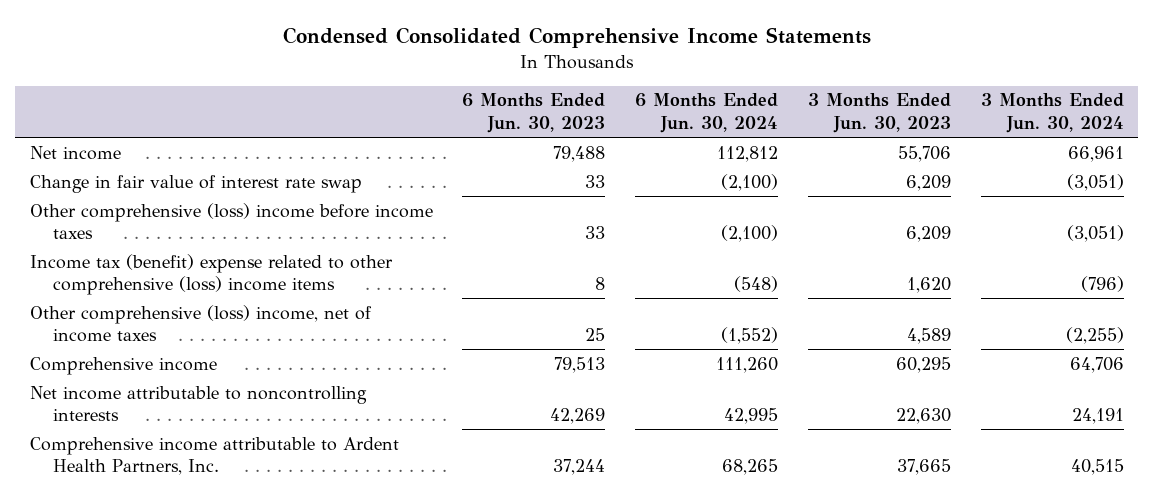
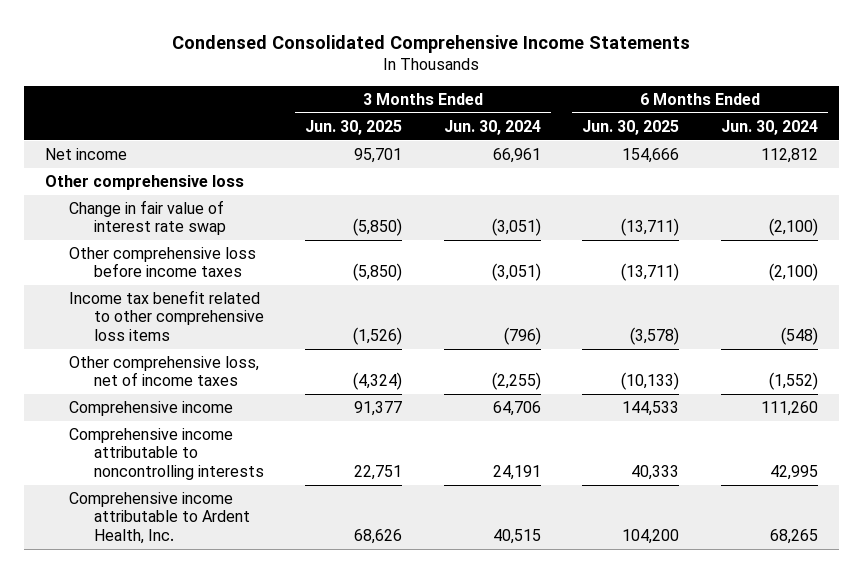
- | 6 Months Ended Jun. 30, 2023 | 6 Months Ended Jun. 30, 2024 | 3 Months Ended Jun. 30, 2023 | 3 Months Ended Jun. 30, 2024
+ | 3 Months Ended Jun. 30, 2025 | 3 Months Ended Jun. 30, 2024 | 6 Months Ended Jun. 30, 2025 | 6 Months Ended Jun. 30, 2024
+ Other comprehensive loss
- Other comprehensive (loss) income before income taxes | 33 | (2,100) | 6,209 | (3,051)
- Income tax (benefit) expense related to other comprehensive (loss) income items | 8 | (548) | 1,620 | (796)
- Other comprehensive (loss) income, net of income taxes | 25 | (1,552) | 4,589 | (2,255)
+ Other comprehensive loss before income taxes | (5,850) | (3,051) | (13,711) | (2,100)
+ Income tax benefit related to other comprehensive loss items | (1,526) | (796) | (3,578) | (548)
+ Other comprehensive loss, net of income taxes | (4,324) | (2,255) | (10,133) | (1,552)
- Net income attributable to noncontrolling interests | 42,269 | 42,995 | 22,630 | 24,191
- Comprehensive income attributable to Ardent Health Partners, Inc. | 37,244 | 68,265 | 37,665 | 40,515
+ Comprehensive income attributable to noncontrolling interests | 22,751 | 24,191 | 40,333 | 42,995
+ Comprehensive income attributable to Ardent Health, Inc. | 68,626 | 40,515 | 104,200 | 68,265

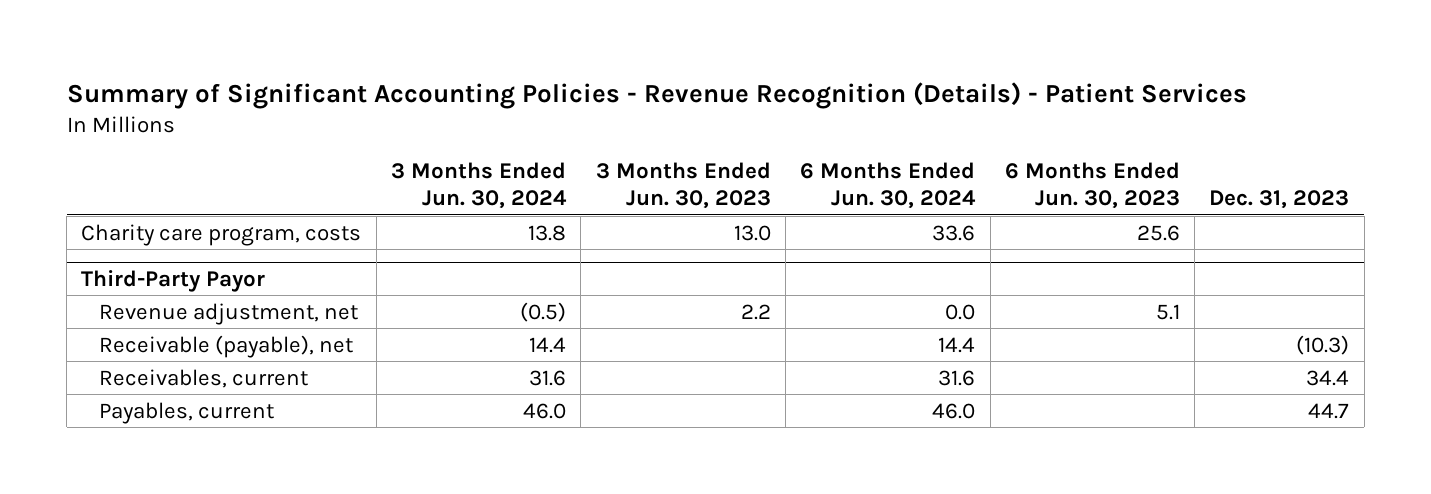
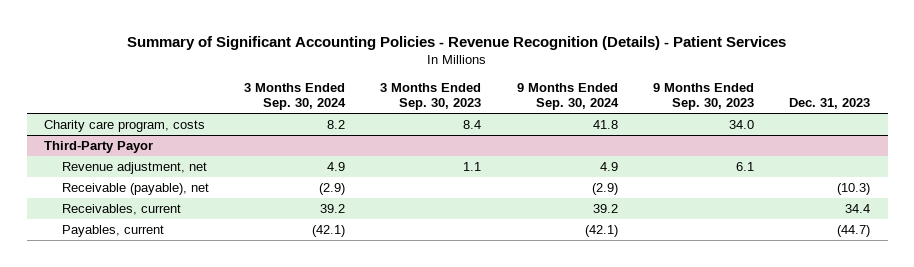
- | 3 Months Ended Jun. 30, 2024 | 3 Months Ended Jun. 30, 2023 | 6 Months Ended Jun. 30, 2024 | 6 Months Ended Jun. 30, 2023 | Dec. 31, 2023
+ | 3 Months Ended Sep. 30, 2024 | 3 Months Ended Sep. 30, 2023 | 9 Months Ended Sep. 30, 2024 | 9 Months Ended Sep. 30, 2023 | Dec. 31, 2023
@ Third-Party Payor
- Payables, current | 46.0 | | 46.0 | | 44.7
+ Payables, current | (42.1) | | (42.1) | | (44.7)

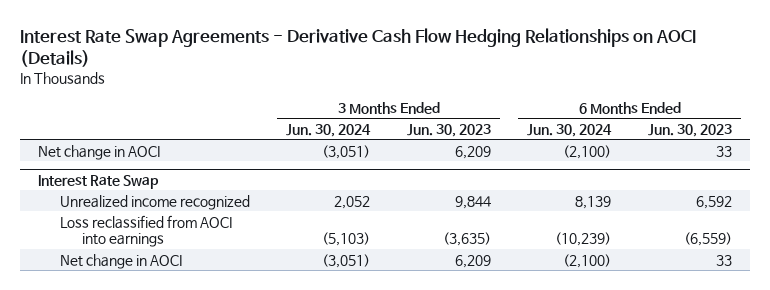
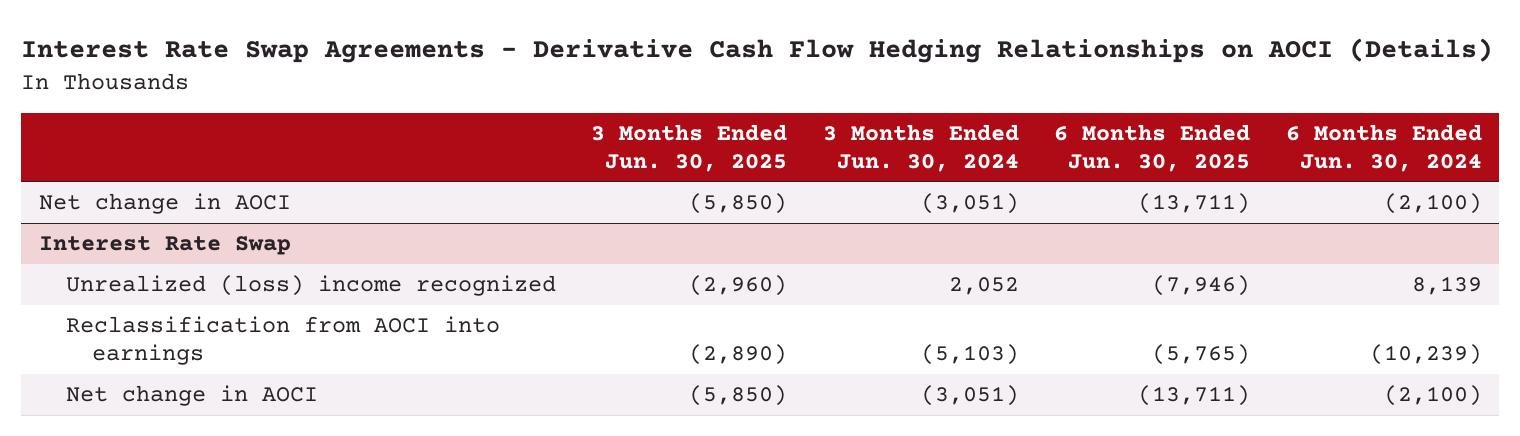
- | 3 Months Ended Jun. 30, 2024 | 3 Months Ended Jun. 30, 2023 | 6 Months Ended Jun. 30, 2024 | 6 Months Ended Jun. 30, 2023
+ | 3 Months Ended Jun. 30, 2025 | 3 Months Ended Jun. 30, 2024 | 6 Months Ended Jun. 30, 2025 | 6 Months Ended Jun. 30, 2024
@ Interest Rate Swap
- Unrealized income recognized | 2,052 | 9,844 | 8,139 | 6,592
- Loss reclassified from AOCI into earnings | (5,103) | (3,635) | (10,239) | (6,559)
+ Unrealized (loss) income recognized | (2,960) | 2,052 | (7,946) | 8,139
+ Reclassification from AOCI into earnings | (2,890) | (5,103) | (5,765) | (10,239)

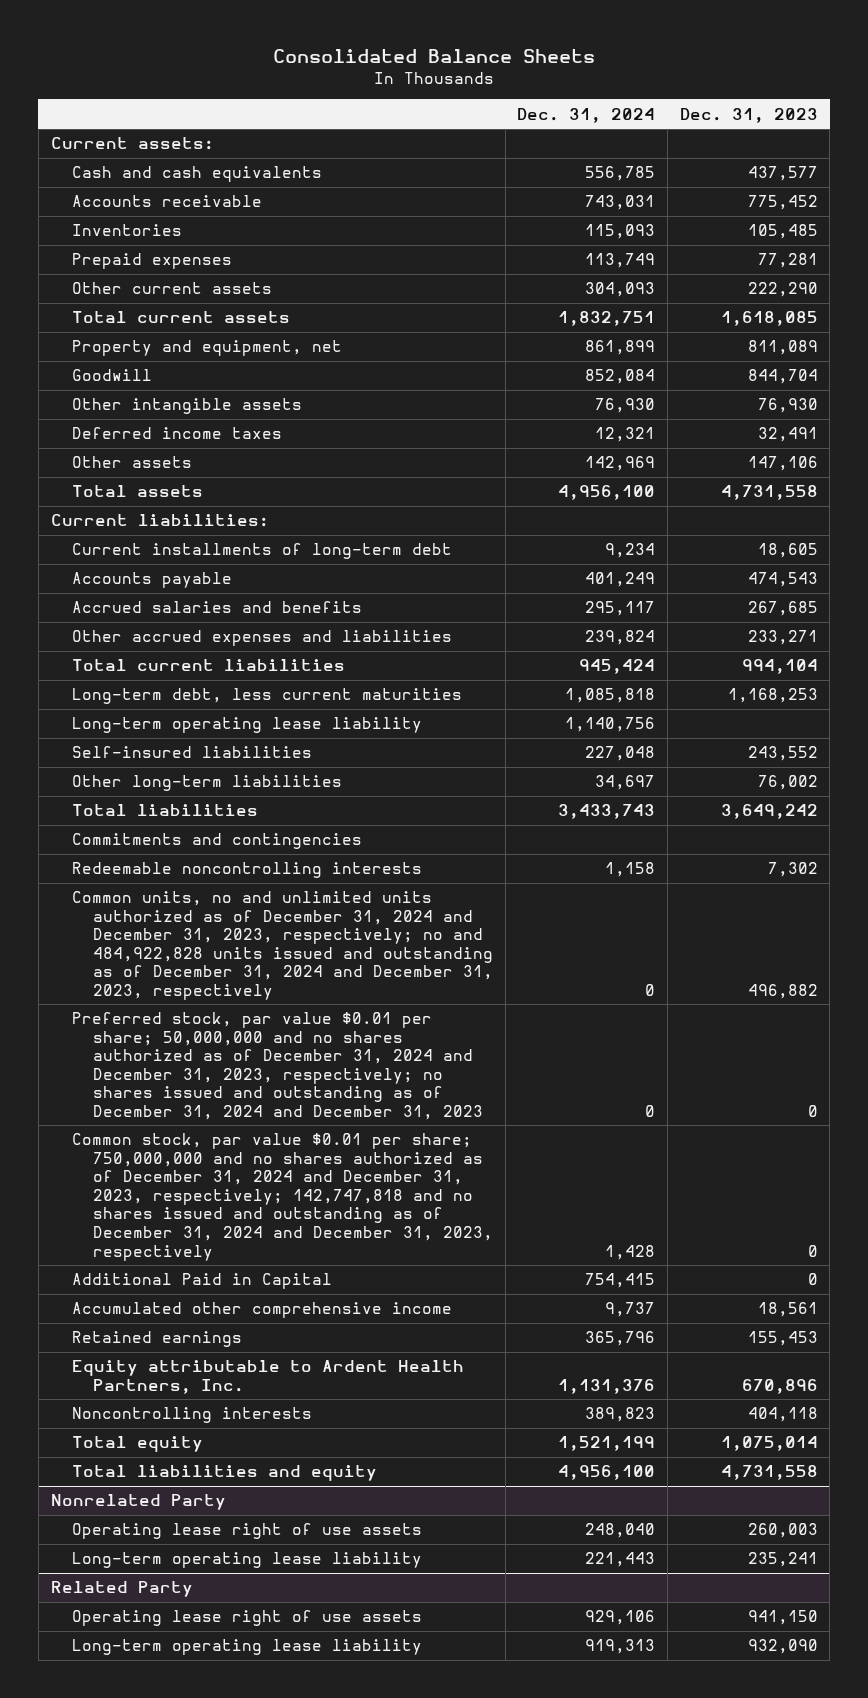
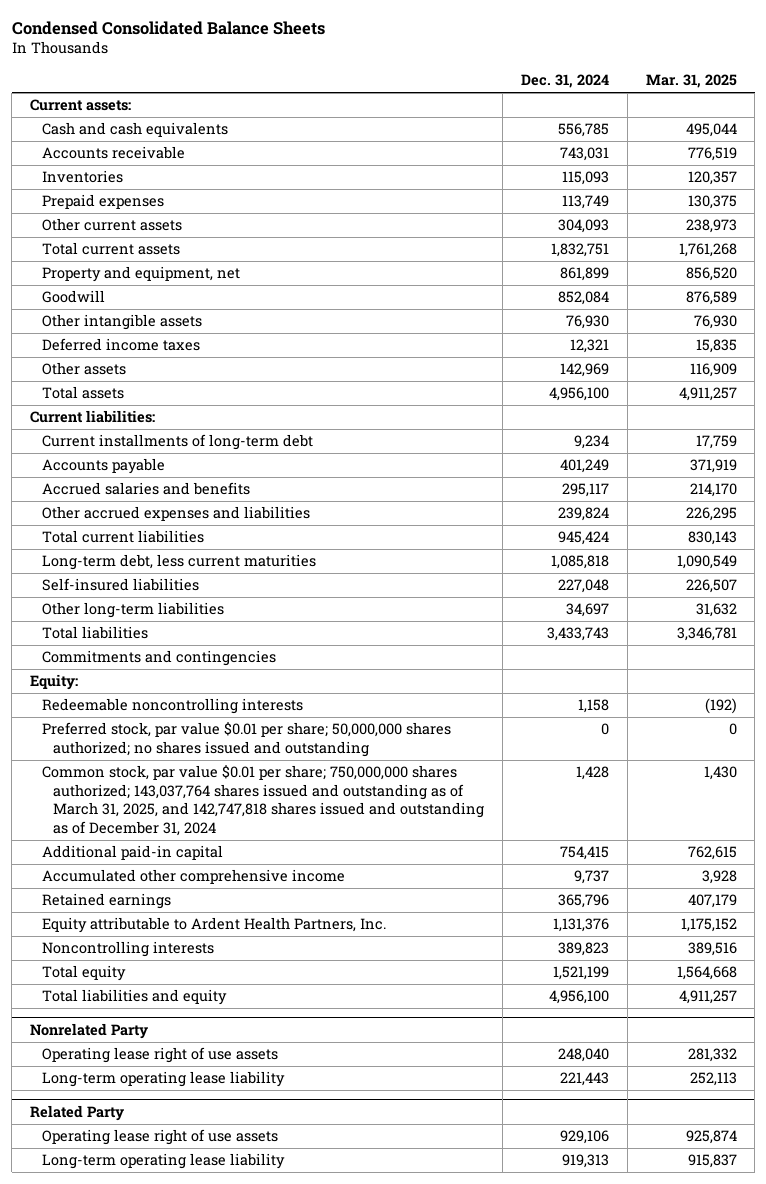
- Consolidated Balance Sheets
+ Condensed Consolidated Balance Sheets
- | Dec. 31, 2024 | Dec. 31, 2023
+ | Dec. 31, 2024 | Mar. 31, 2025
- Long-term operating lease liability | 1,140,756 |
+ Equity:
- Common units, no and unlimited units authorized as of December 31, 2024 and December 31, 2023, respectively; no and 484,922,828 units issued and outstanding as of December 31, 2024 and December 31, 2023, respectively | 0 | 496,882
- Preferred stock, par value $0.01 per share; 50,000,000 and no shares authorized as of December 31, 2024 and December 31, 2023, respectively; no shares issued and outstanding as of December 31, 2024 and December 31, 2023 | 0 | 0
- Common stock, par value $0.01 per share; 750,000,000 and no shares authorized as of December 31, 2024 and December 31, 2023, respectively; 142,747,818 and no shares issued and outstanding as of December 31, 2024 and December 31, 2023, respectively | 1,428 | 0
- Additional Paid in Capital | 754,415 | 0
+ Preferred stock, par value $0.01 per share; 50,000,000 shares authorized; no shares issued and outstanding | 0 | 0
+ Common stock, par value $0.01 per share; 750,000,000 shares authorized; 143,037,764 shares issued and outstanding as of March 31, 2025, and 142,747,818 shares issued and outstanding as of December 31, 2024 | 1,428 | 1,430
+ Additional paid-in capital | 754,415 | 762,615

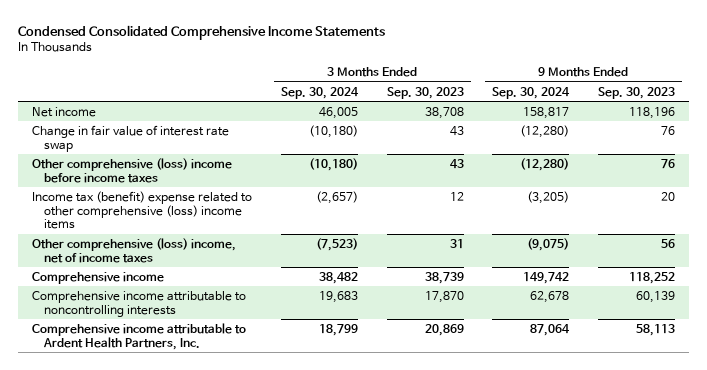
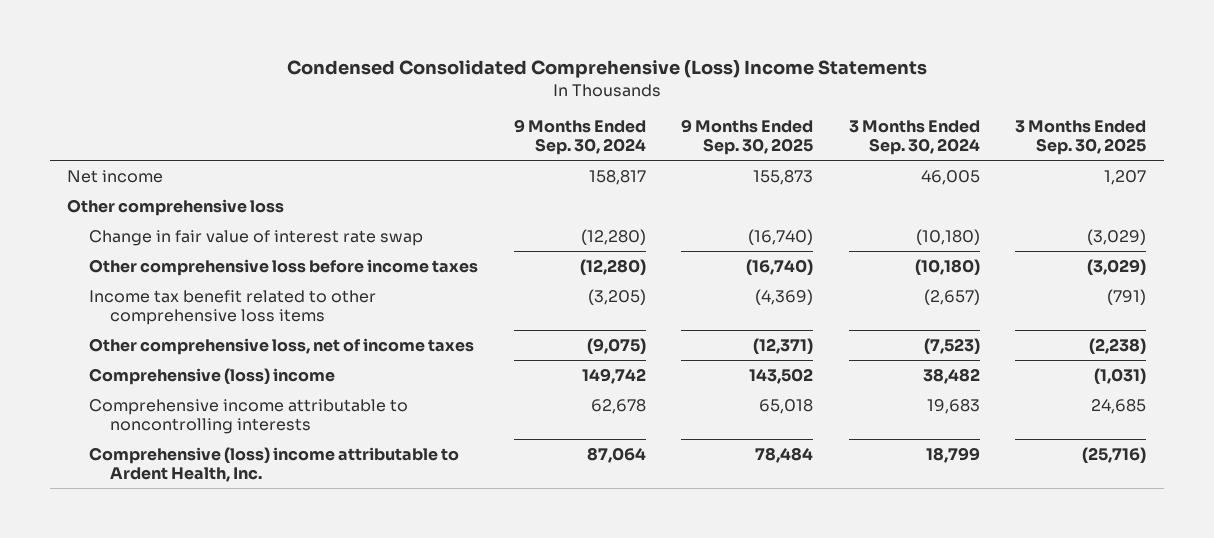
- Condensed Consolidated Comprehensive Income Statements
+ Condensed Consolidated Comprehensive (Loss) Income Statements
- | 3 Months Ended Sep. 30, 2024 | 3 Months Ended Sep. 30, 2023 | 9 Months Ended Sep. 30, 2024 | 9 Months Ended Sep. 30, 2023
+ | 9 Months Ended Sep. 30, 2024 | 9 Months Ended Sep. 30, 2025 | 3 Months Ended Sep. 30, 2024 | 3 Months Ended Sep. 30, 2025
+ Other comprehensive loss
- Other comprehensive (loss) income before income taxes | (10,180) | 43 | (12,280) | 76
- Income tax (benefit) expense related to other comprehensive (loss) income items | (2,657) | 12 | (3,205) | 20
- Other comprehensive (loss) income, net of income taxes | (7,523) | 31 | (9,075) | 56
- Comprehensive income | 38,482 | 38,739 | 149,742 | 118,252
+ Other comprehensive loss before income taxes | (12,280) | (16,740) | (10,180) | (3,029)
+ Income tax benefit related to other comprehensive loss items | (3,205) | (4,369) | (2,657) | (791)
+ Other comprehensive loss, net of income taxes | (9,075) | (12,371) | (7,523) | (2,238)
+ Comprehensive (loss) income | 149,742 | 143,502 | 38,482 | (1,031)
- Comprehensive income attributable to Ardent Health Partners, Inc. | 18,799 | 20,869 | 87,064 | 58,113
+ Comprehensive (loss) income attributable to Ardent Health, Inc. | 87,064 | 78,484 | 18,799 | (25,716)

